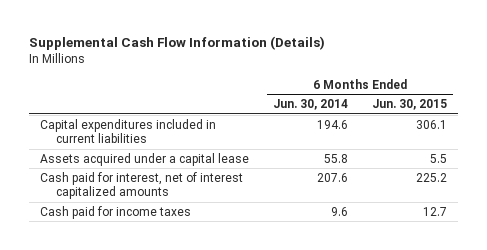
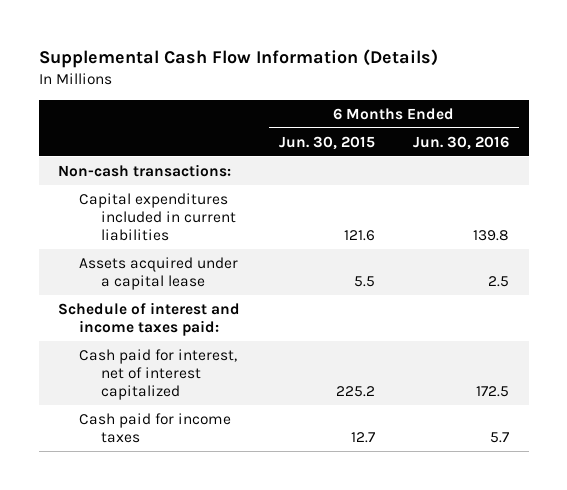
- | 6 Months Ended Jun. 30, 2014 | 6 Months Ended Jun. 30, 2015
+ | 6 Months Ended Jun. 30, 2015 | 6 Months Ended Jun. 30, 2016
- Capital expenditures included in current liabilities | 194.6 | 306.1
+ Non-cash transactions:
+ Capital expenditures included in current liabilities | 121.6 | 139.8
- Cash paid for interest, net of interest capitalized amounts | 207.6 | 225.2
+ Schedule of interest and income taxes paid:
+ Cash paid for interest, net of interest capitalized | 225.2 | 172.5

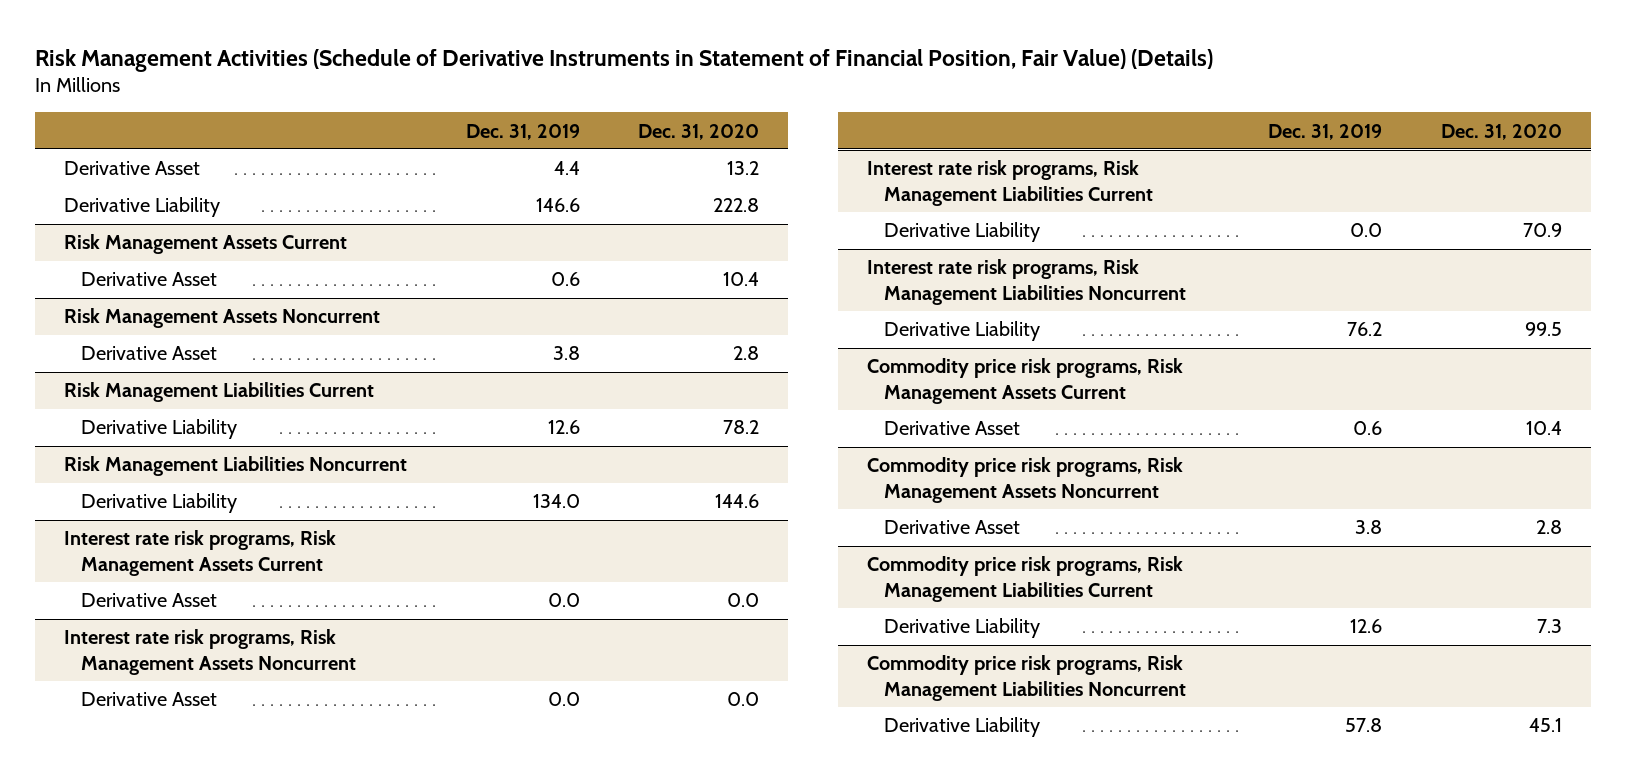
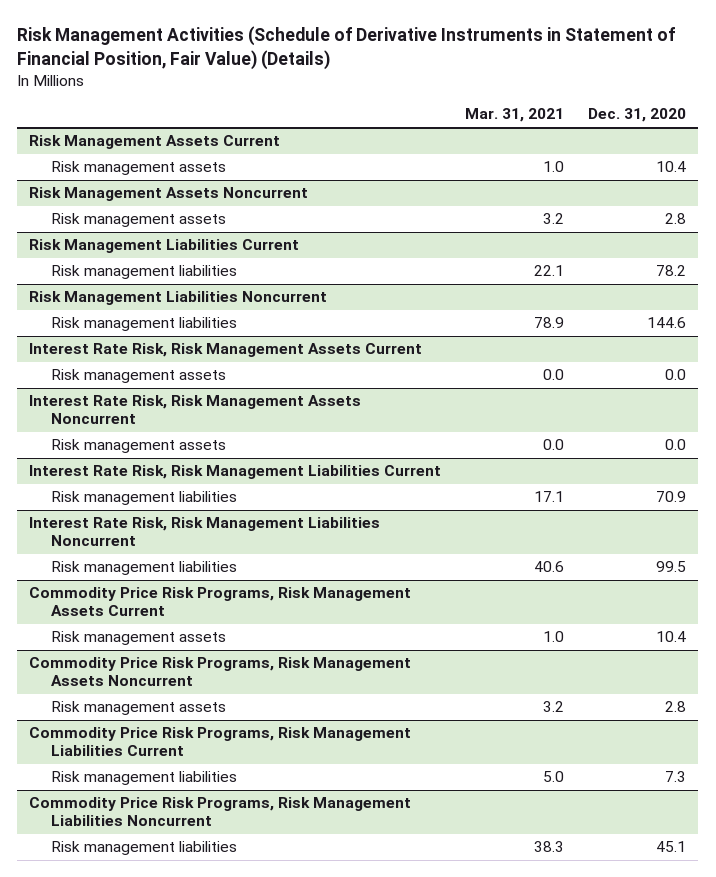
- | Dec. 31, 2019 | Dec. 31, 2020
+ | Mar. 31, 2021 | Dec. 31, 2020
- Derivative Asset | 4.4 | 13.2
- Derivative Liability | 146.6 | 222.8
@ Risk Management Assets Current
- Derivative Asset | 0.6 | 10.4
+ Risk management assets | 1.0 | 10.4
@ Risk Management Assets Noncurrent
- Derivative Asset | 3.8 | 2.8
+ Risk management assets | 3.2 | 2.8
@ Risk Management Liabilities Current
- Derivative Liability | 12.6 | 78.2
+ Risk management liabilities | 22.1 | 78.2
@ Risk Management Liabilities Noncurrent
- Derivative Liability | 134.0 | 144.6
- Interest rate risk programs, Risk Management Assets Current
- Derivative Asset | 0.0 | 0.0
- Interest rate risk programs, Risk Management Assets Noncurrent
- Derivative Asset | 0.0 | 0.0
- Interest rate risk programs, Risk Management Liabilities Current
- Derivative Liability | 0.0 | 70.9
- Interest rate risk programs, Risk Management Liabilities Noncurrent
- Derivative Liability | 76.2 | 99.5
- Commodity price risk programs, Risk Management Assets Current
- Derivative Asset | 0.6 | 10.4
- Commodity price risk programs, Risk Management Assets Noncurrent
- Derivative Asset | 3.8 | 2.8
- Commodity price risk programs, Risk Management Liabilities Current
- Derivative Liability | 12.6 | 7.3
- Commodity price risk programs, Risk Management Liabilities Noncurrent
- Derivative Liability | 57.8 | 45.1
@ Risk Management Liabilities Noncurrent
+ Risk management liabilities | 78.9 | 144.6
+ Interest Rate Risk, Risk Management Assets Current
+ Risk management assets | 0.0 | 0.0
+ Interest Rate Risk, Risk Management Assets Noncurrent
+ Risk management assets | 0.0 | 0.0
+ Interest Rate Risk, Risk Management Liabilities Current
+ Risk management liabilities | 17.1 | 70.9
+ Interest Rate Risk, Risk Management Liabilities Noncurrent
+ Risk management liabilities | 40.6 | 99.5
+ Commodity Price Risk Programs, Risk Management Assets Current
+ Risk management assets | 1.0 | 10.4
+ Commodity Price Risk Programs, Risk Management Assets Noncurrent
+ Risk management assets | 3.2 | 2.8
+ Commodity Price Risk Programs, Risk Management Liabilities Current
+ Risk management liabilities | 5.0 | 7.3
+ Commodity Price Risk Programs, Risk Management Liabilities Noncurrent
+ Risk management liabilities | 38.3 | 45.1

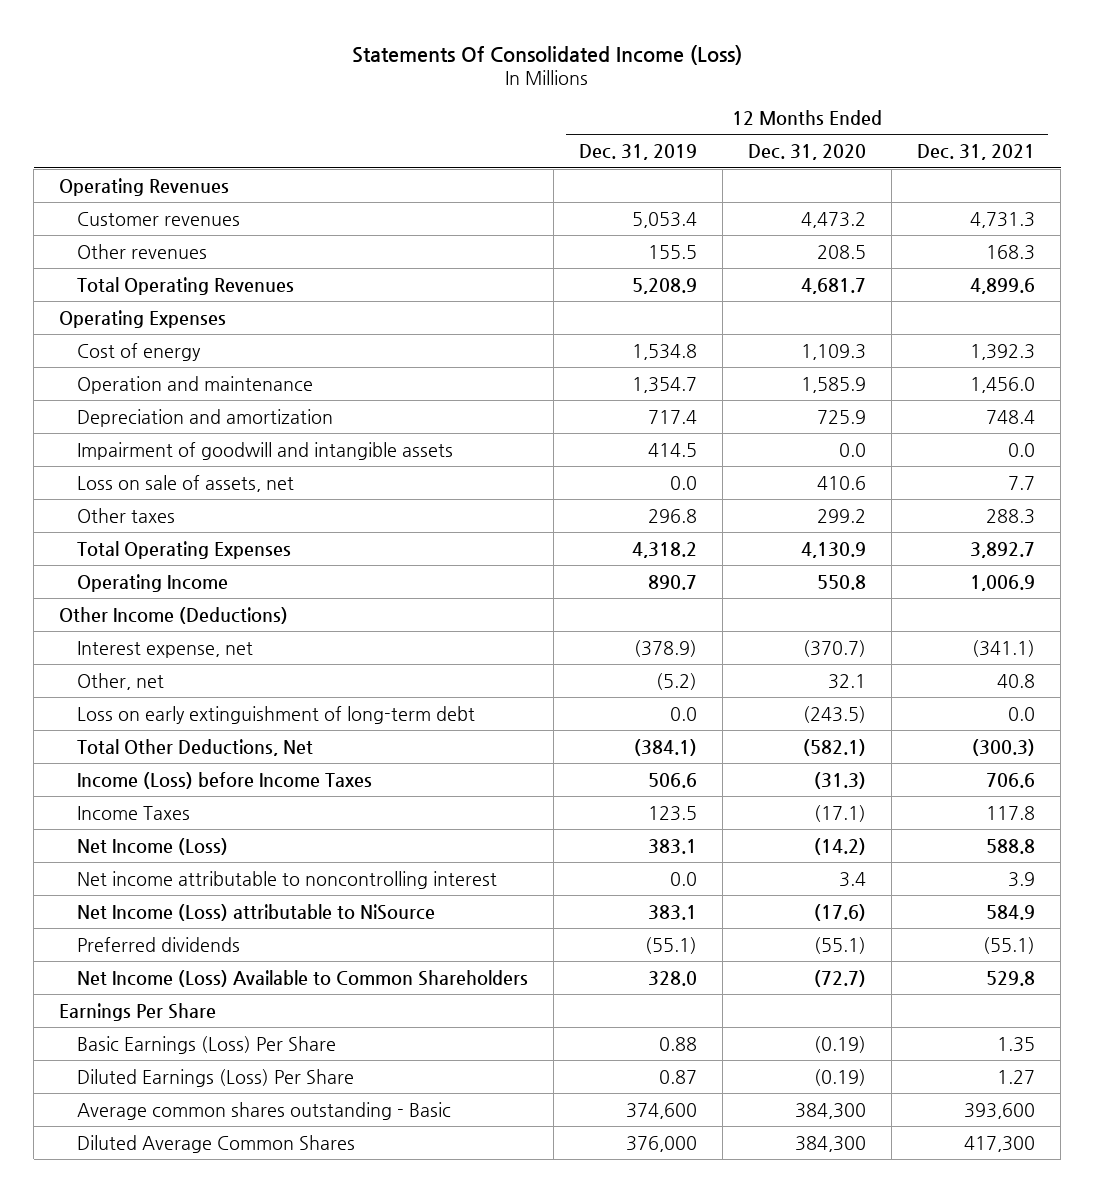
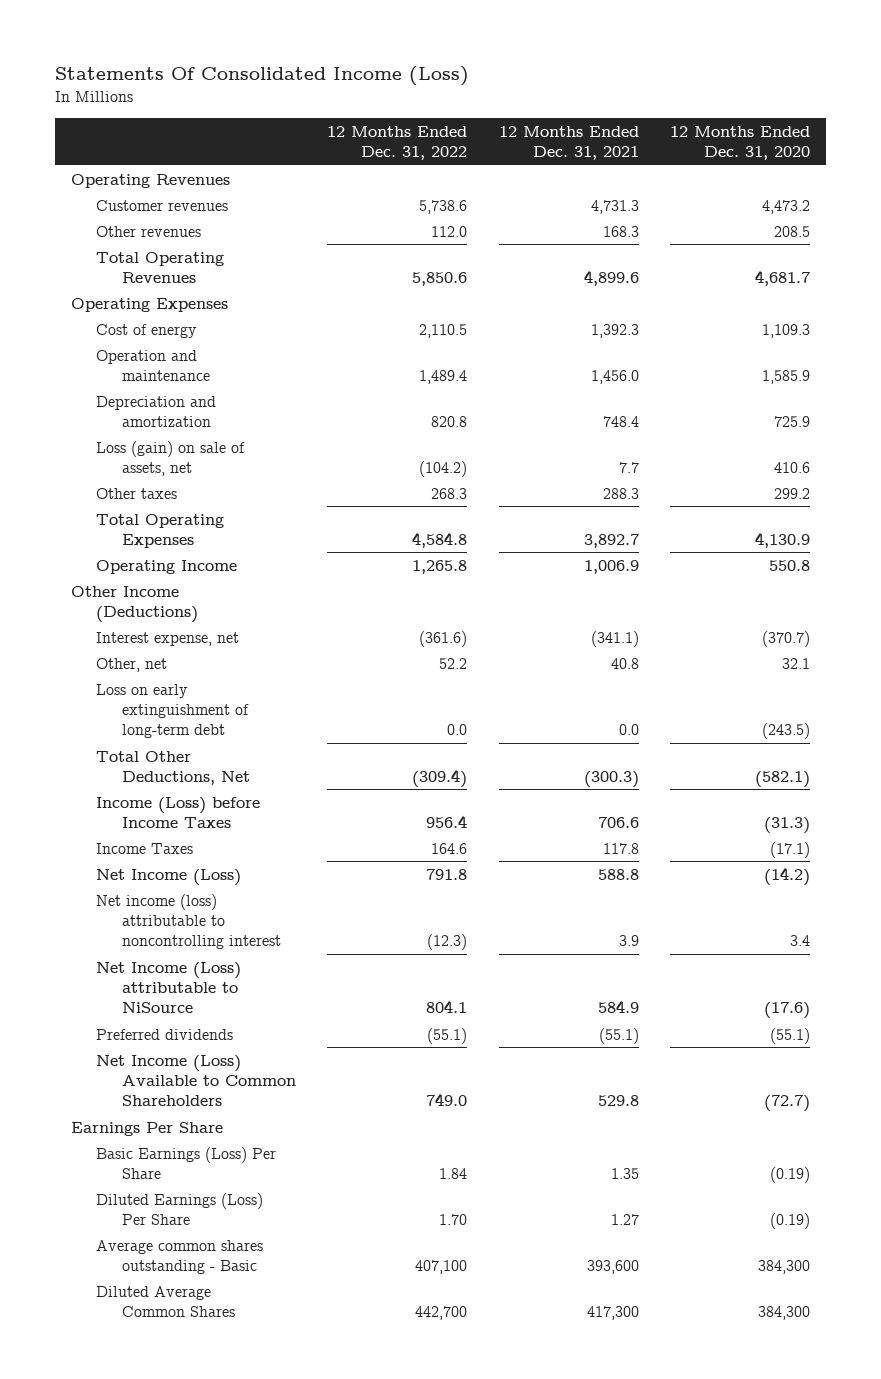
- | 12 Months Ended Dec. 31, 2019 | 12 Months Ended Dec. 31, 2020 | 12 Months Ended Dec. 31, 2021
+ | 12 Months Ended Dec. 31, 2022 | 12 Months Ended Dec. 31, 2021 | 12 Months Ended Dec. 31, 2020
- Impairment of goodwill and intangible assets | 414.5 | 0.0 | 0.0
- Loss on sale of assets, net | 0.0 | 410.6 | 7.7
+ Loss (gain) on sale of assets, net | (104.2) | 7.7 | 410.6
- Net income attributable to noncontrolling interest | 0.0 | 3.4 | 3.9
+ Net income (loss) attributable to noncontrolling interest | (12.3) | 3.9 | 3.4

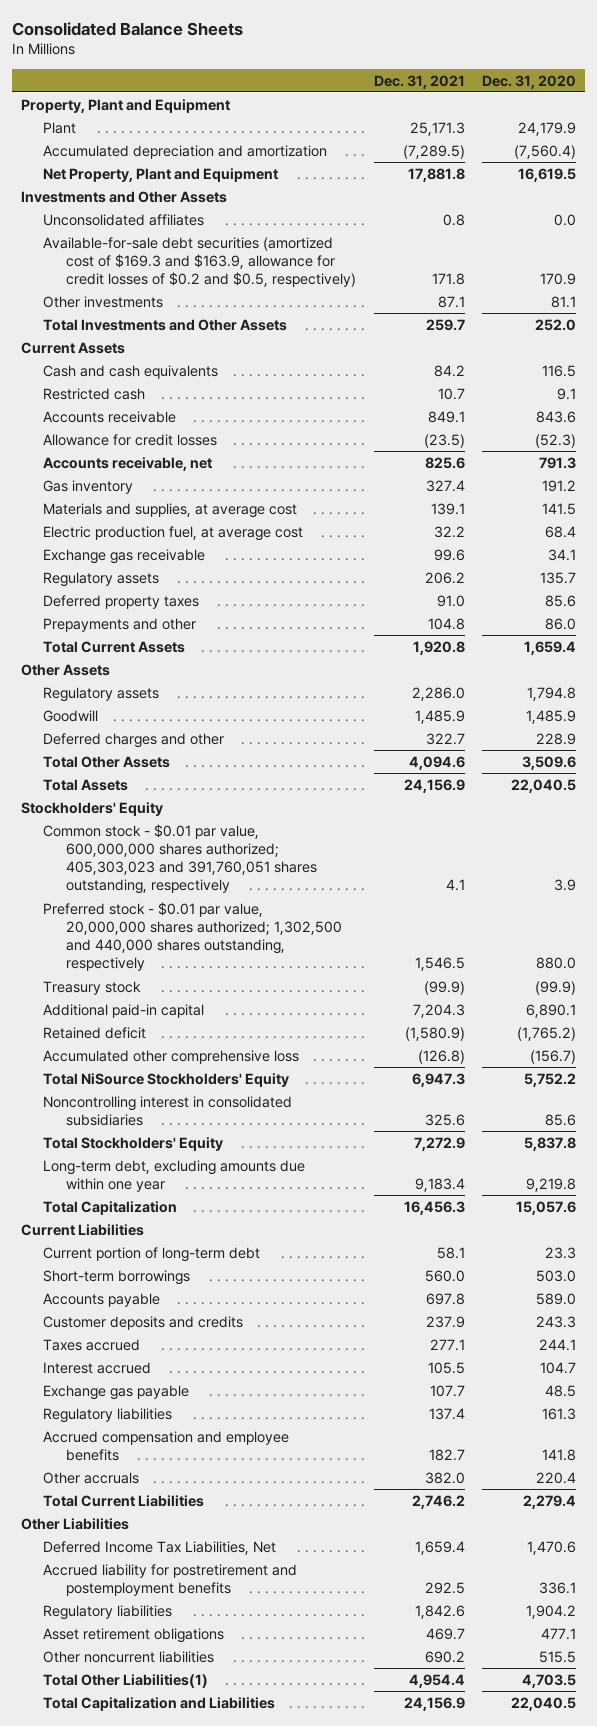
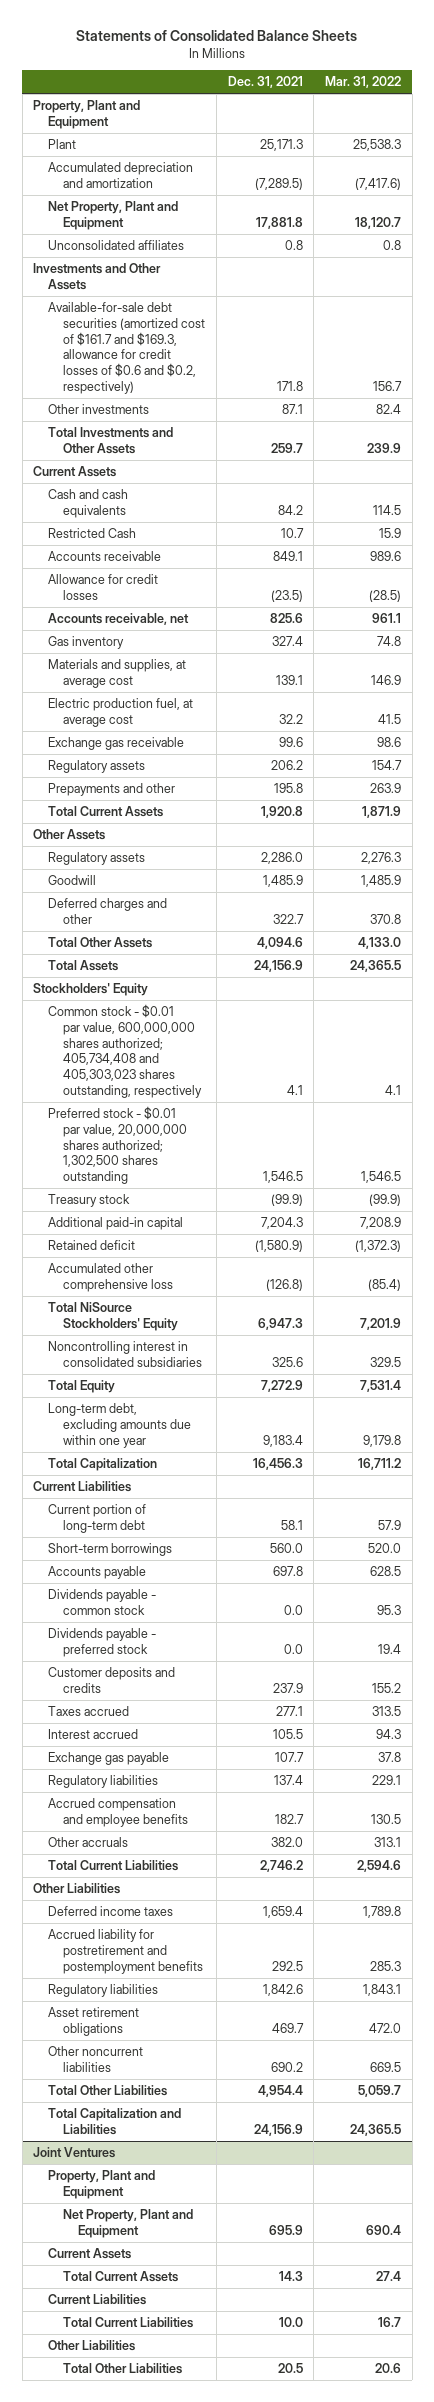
- Consolidated Balance Sheets
+ Statements of Consolidated Balance Sheets
- | Dec. 31, 2021 | Dec. 31, 2020
+ | Dec. 31, 2021 | Mar. 31, 2022
- Available-for-sale debt securities (amortized cost of $169.3 and $163.9, allowance for credit losses of $0.2 and $0.5, respectively) | 171.8 | 170.9
moved down: Investments and Other Assets
+ Available-for-sale debt securities (amortized cost of $161.7 and $169.3, allowance for credit losses of $0.6 and $0.2, respectively) | 171.8 | 156.7
- Restricted cash | 10.7 | 9.1
+ Restricted Cash | 10.7 | 15.9
- Deferred property taxes | 91.0 | 85.6
- Prepayments and other | 104.8 | 86.0
+ Prepayments and other | 195.8 | 263.9
- Common stock - $0.01 par value, 600,000,000 shares authorized; 405,303,023 and 391,760,051 shares outstanding, respectively | 4.1 | 3.9
- Preferred stock - $0.01 par value, 20,000,000 shares authorized; 1,302,500 and 440,000 shares outstanding, respectively | 1,546.5 | 880.0
+ Common stock - $0.01 par value, 600,000,000 shares authorized; 405,734,408 and 405,303,023 shares outstanding, respectively | 4.1 | 4.1
+ Preferred stock - $0.01 par value, 20,000,000 shares authorized; 1,302,500 shares outstanding | 1,546.5 | 1,546.5
- Total Stockholders' Equity | 7,272.9 | 5,837.8
+ Total Equity | 7,272.9 | 7,531.4
+ Dividends payable - common stock | 0.0 | 95.3
+ Dividends payable - preferred stock | 0.0 | 19.4
- Deferred Income Tax Liabilities, Net | 1,659.4 | 1,470.6
+ Deferred income taxes | 1,659.4 | 1,789.8
- Total Other Liabilities(1) | 4,954.4 | 4,703.5
+ Total Other Liabilities | 4,954.4 | 5,059.7
+ Joint Ventures
+ Property, Plant and Equipment
+ Net Property, Plant and Equipment | 695.9 | 690.4
+ Current Assets
+ Total Current Assets | 14.3 | 27.4
+ Current Liabilities
+ Total Current Liabilities | 10.0 | 16.7
+ Other Liabilities
+ Total Other Liabilities | 20.5 | 20.6

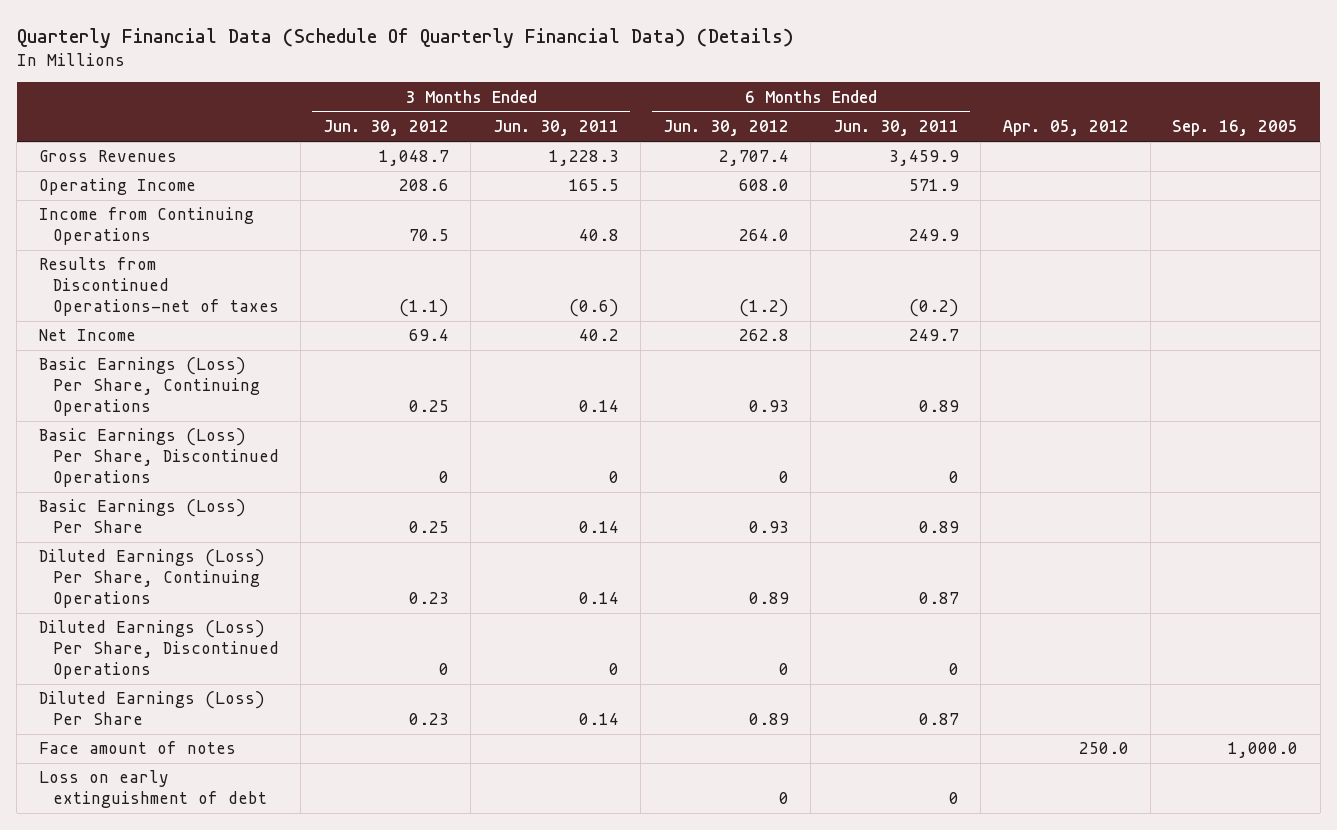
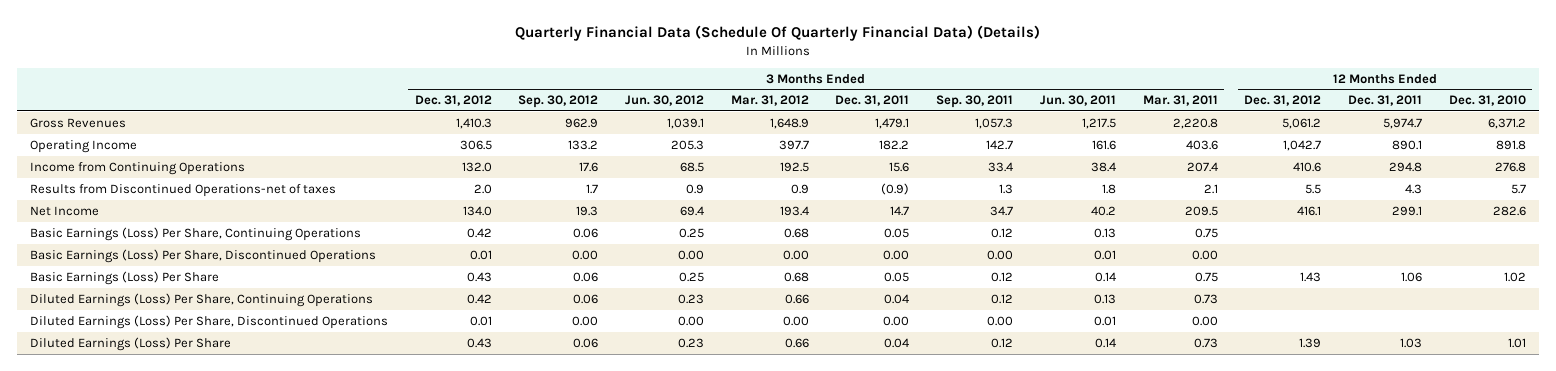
- | 3 Months Ended Jun. 30, 2012 | 3 Months Ended Jun. 30, 2011 | 6 Months Ended Jun. 30, 2012 | 6 Months Ended Jun. 30, 2011 | Apr. 05, 2012 | Sep. 16, 2005
+ | 3 Months Ended Dec. 31, 2012 | 3 Months Ended Sep. 30, 2012 | 3 Months Ended Jun. 30, 2012 | 3 Months Ended Mar. 31, 2012 | 3 Months Ended Dec. 31, 2011 | 3 Months Ended Sep. 30, 2011 | 3 Months Ended Jun. 30, 2011 | 3 Months Ended Mar. 31, 2011 | 12 Months Ended Dec. 31, 2012 | 12 Months Ended Dec. 31, 2011 | 12 Months Ended Dec. 31, 2010
- Gross Revenues | 1,048.7 | 1,228.3 | 2,707.4 | 3,459.9 | |
- Operating Income | 208.6 | 165.5 | 608.0 | 571.9 | |
- Income from Continuing Operations | 70.5 | 40.8 | 264.0 | 249.9 | |
- Results from Discontinued Operations-net of taxes | (1.1) | (0.6) | (1.2) | (0.2) | |
+ Gross Revenues | 1,410.3 | 962.9 | 1,039.1 | 1,648.9 | 1,479.1 | 1,057.3 | 1,217.5 | 2,220.8 | 5,061.2 | 5,974.7 | 6,371.2
+ Operating Income | 306.5 | 133.2 | 205.3 | 397.7 | 182.2 | 142.7 | 161.6 | 403.6 | 1,042.7 | 890.1 | 891.8
+ Income from Continuing Operations | 132.0 | 17.6 | 68.5 | 192.5 | 15.6 | 33.4 | 38.4 | 207.4 | 410.6 | 294.8 | 276.8
+ Results from Discontinued Operations-net of taxes | 2.0 | 1.7 | 0.9 | 0.9 | (0.9) | 1.3 | 1.8 | 2.1 | 5.5 | 4.3 | 5.7
- Basic Earnings (Loss) Per Share, Continuing Operations | 0.25 | 0.14 | 0.93 | 0.89 | |
- Basic Earnings (Loss) Per Share, Discontinued Operations | 0 | 0 | 0 | 0 | |
+ Basic Earnings (Loss) Per Share, Continuing Operations | 0.42 | 0.06 | 0.25 | 0.68 | 0.05 | 0.12 | 0.13 | 0.75 | | |
+ Basic Earnings (Loss) Per Share, Discontinued Operations | 0.01 | 0.00 | 0.00 | 0.00 | 0.00 | 0.00 | 0.01 | 0.00 | | |
- Diluted Earnings (Loss) Per Share, Continuing Operations | 0.23 | 0.14 | 0.89 | 0.87 | |
- Diluted Earnings (Loss) Per Share, Discontinued Operations | 0 | 0 | 0 | 0 | |
+ Diluted Earnings (Loss) Per Share, Continuing Operations | 0.42 | 0.06 | 0.23 | 0.66 | 0.04 | 0.12 | 0.13 | 0.73 | | |
+ Diluted Earnings (Loss) Per Share, Discontinued Operations | 0.01 | 0.00 | 0.00 | 0.00 | 0.00 | 0.00 | 0.01 | 0.00 | | |
- Face amount of notes | | | | | 250.0 | 1,000.0
- Loss on early extinguishment of debt | | | 0 | 0 | |

